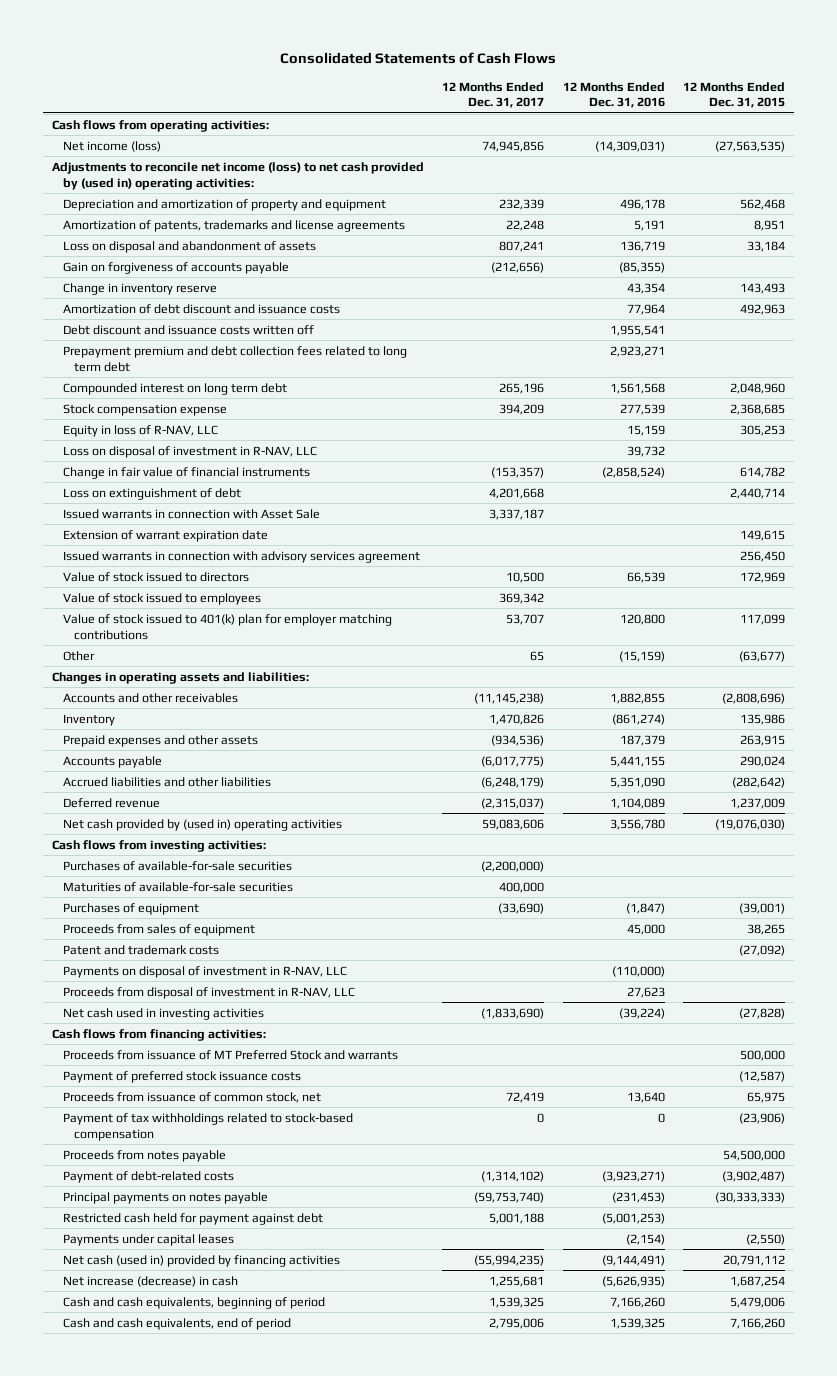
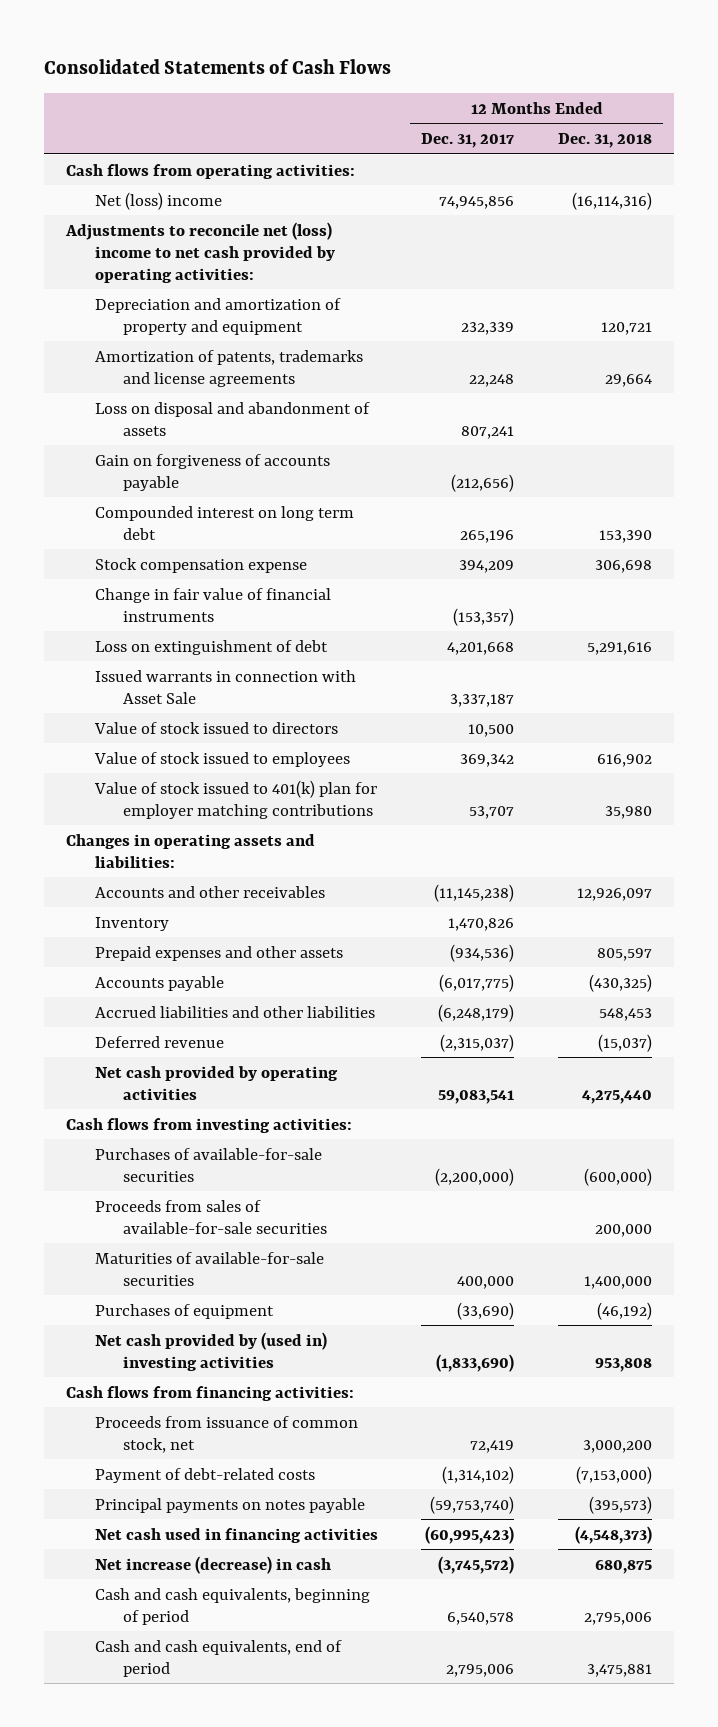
- | 12 Months Ended Dec. 31, 2017 | 12 Months Ended Dec. 31, 2016 | 12 Months Ended Dec. 31, 2015
+ | 12 Months Ended Dec. 31, 2017 | 12 Months Ended Dec. 31, 2018
- Net income (loss) | 74,945,856 | (14,309,031) | (27,563,535)
- Adjustments to reconcile net income (loss) to net cash provided by (used in) operating activities:
+ Net (loss) income | 74,945,856 | (16,114,316)
+ Adjustments to reconcile net (loss) income to net cash provided by operating activities:
- Change in inventory reserve | | 43,354 | 143,493
- Amortization of debt discount and issuance costs | | 77,964 | 492,963
- Debt discount and issuance costs written off | | 1,955,541 |
- Prepayment premium and debt collection fees related to long term debt | | 2,923,271 |
- Equity in loss of R-NAV, LLC | | 15,159 | 305,253
- Loss on disposal of investment in R-NAV, LLC | | 39,732 |
- Extension of warrant expiration date | | | 149,615
- Issued warrants in connection with advisory services agreement | | | 256,450
- Other | 65 | (15,159) | (63,677)
- Net cash provided by (used in) operating activities | 59,083,606 | 3,556,780 | (19,076,030)
+ Net cash provided by operating activities | 59,083,541 | 4,275,440
+ Proceeds from sales of available-for-sale securities | | 200,000
- Proceeds from sales of equipment | | 45,000 | 38,265
- Patent and trademark costs | | | (27,092)
- Payments on disposal of investment in R-NAV, LLC | | (110,000) |
- Proceeds from disposal of investment in R-NAV, LLC | | 27,623 |
- Net cash used in investing activities | (1,833,690) | (39,224) | (27,828)
+ Net cash provided by (used in) investing activities | (1,833,690) | 953,808
- Proceeds from issuance of MT Preferred Stock and warrants | | | 500,000
- Payment of preferred stock issuance costs | | | (12,587)
- Payment of tax withholdings related to stock-based compensation | 0 | 0 | (23,906)
- Proceeds from notes payable | | | 54,500,000
- Restricted cash held for payment against debt | 5,001,188 | (5,001,253) |
- Payments under capital leases | | (2,154) | (2,550)
- Net cash (used in) provided by financing activities | (55,994,235) | (9,144,491) | 20,791,112
- Net increase (decrease) in cash | 1,255,681 | (5,626,935) | 1,687,254
- Cash and cash equivalents, beginning of period | 1,539,325 | 7,166,260 | 5,479,006
+ Net cash used in financing activities | (60,995,423) | (4,548,373)
+ Net increase (decrease) in cash | (3,745,572) | 680,875
+ Cash and cash equivalents, beginning of period | 6,540,578 | 2,795,006

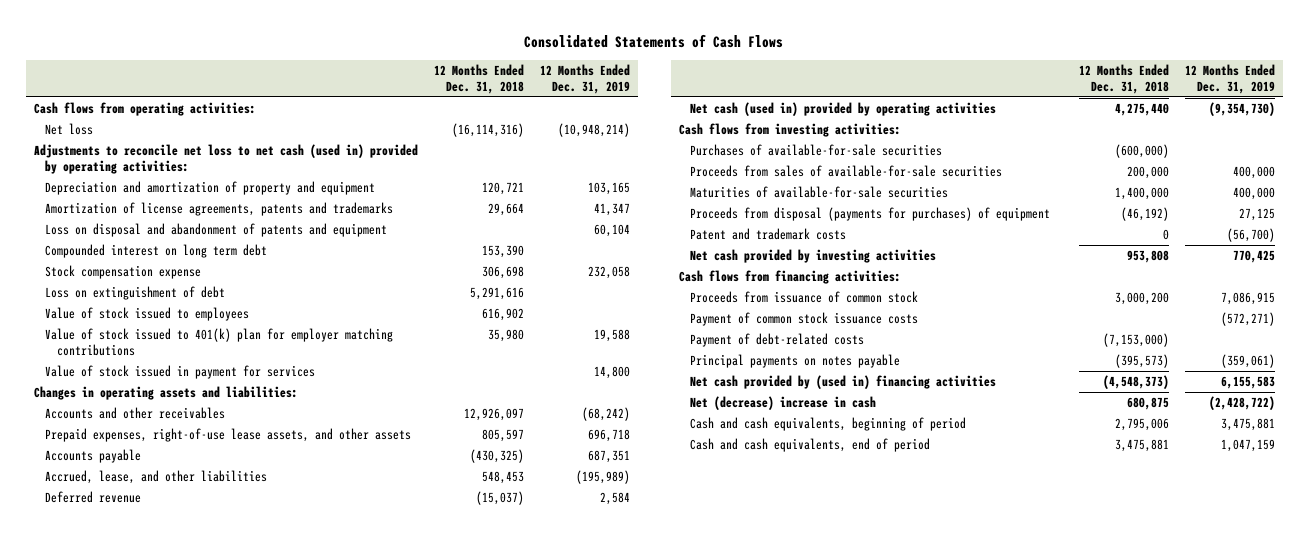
- | 12 Months Ended Dec. 31, 2017 | 12 Months Ended Dec. 31, 2018
+ | 12 Months Ended Dec. 31, 2018 | 12 Months Ended Dec. 31, 2019
- Net (loss) income | 74,945,856 | (16,114,316)
- Adjustments to reconcile net (loss) income to net cash provided by operating activities:
+ Net loss | (16,114,316) | (10,948,214)
+ Adjustments to reconcile net loss to net cash (used in) provided by operating activities:
- Amortization of patents, trademarks and license agreements | 22,248 | 29,664
- Loss on disposal and abandonment of assets | 807,241 |
- Gain on forgiveness of accounts payable | (212,656) |
+ Amortization of license agreements, patents and trademarks | 29,664 | 41,347
+ Loss on disposal and abandonment of patents and equipment | | 60,104
- Change in fair value of financial instruments | (153,357) |
- Issued warrants in connection with Asset Sale | 3,337,187 |
- Value of stock issued to directors | 10,500 |
+ Value of stock issued in payment for services | | 14,800
- Inventory | 1,470,826 |
- Prepaid expenses and other assets | (934,536) | 805,597
+ Prepaid expenses, right-of-use lease assets, and other assets | 805,597 | 696,718
- Accrued liabilities and other liabilities | (6,248,179) | 548,453
+ Accrued, lease, and other liabilities | 548,453 | (195,989)
- Net cash provided by operating activities | 59,083,541 | 4,275,440
+ Net cash (used in) provided by operating activities | 4,275,440 | (9,354,730)
- Purchases of equipment | (33,690) | (46,192)
- Net cash provided by (used in) investing activities | (1,833,690) | 953,808
+ Proceeds from disposal (payments for purchases) of equipment | (46,192) | 27,125
+ Patent and trademark costs | 0 | (56,700)
+ Net cash provided by investing activities | 953,808 | 770,425
- Proceeds from issuance of common stock, net | 72,419 | 3,000,200
+ Proceeds from issuance of common stock | 3,000,200 | 7,086,915
+ Payment of common stock issuance costs | | (572,271)
- Net cash used in financing activities | (60,995,423) | (4,548,373)
- Net increase (decrease) in cash | (3,745,572) | 680,875
+ Net cash provided by (used in) financing activities | (4,548,373) | 6,155,583
+ Net (decrease) increase in cash | 680,875 | (2,428,722)

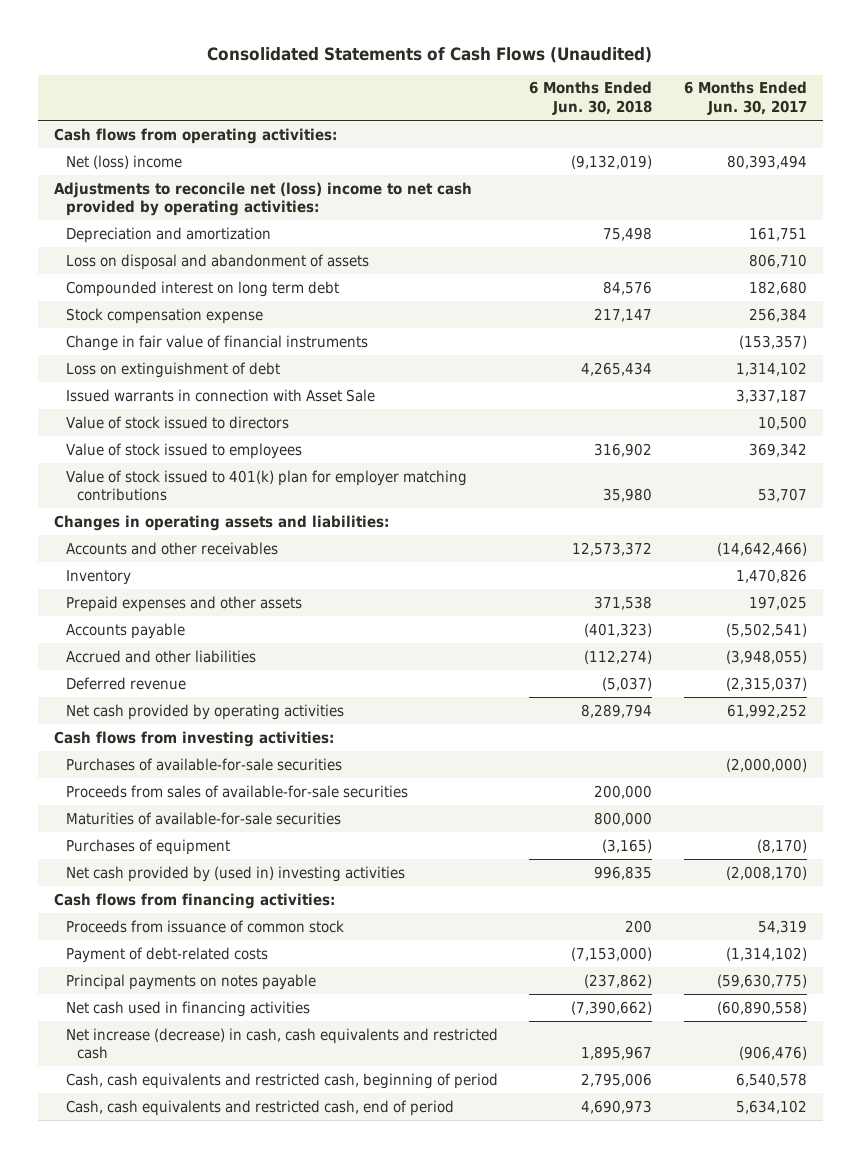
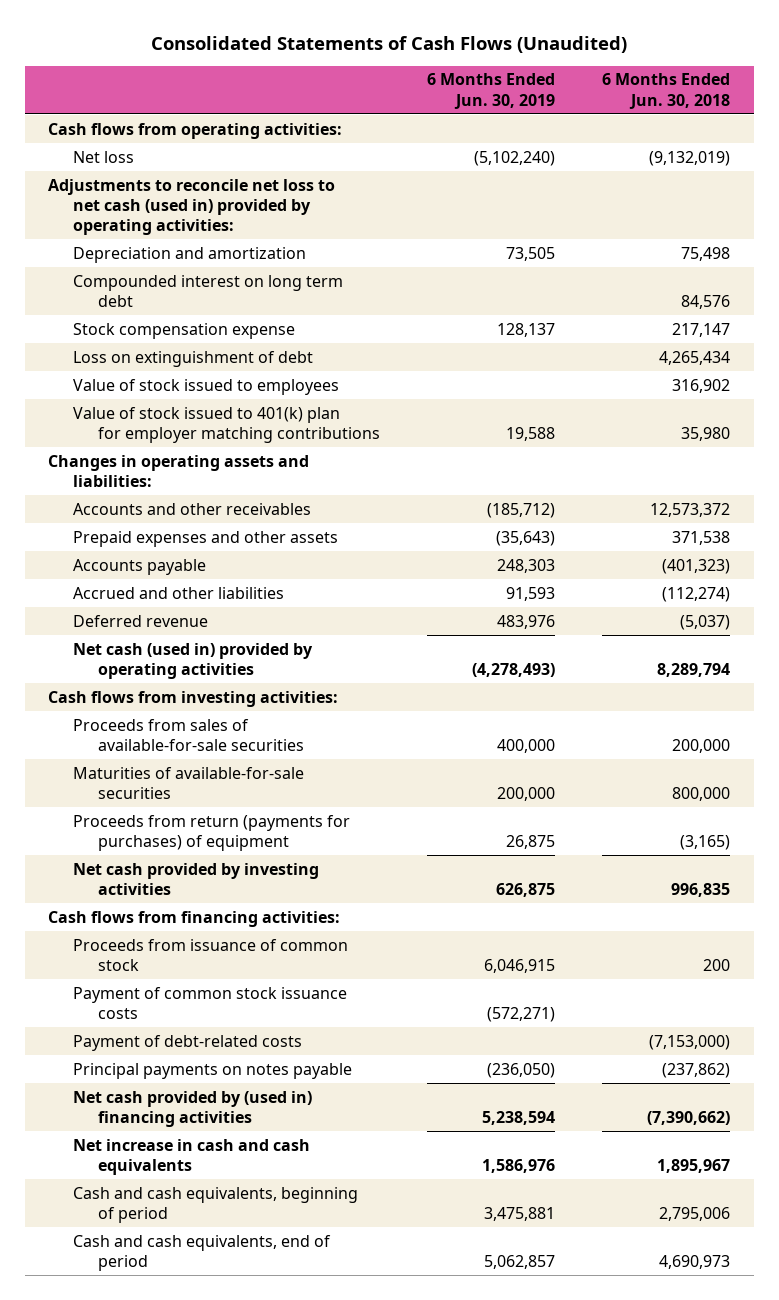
- | 6 Months Ended Jun. 30, 2018 | 6 Months Ended Jun. 30, 2017
+ | 6 Months Ended Jun. 30, 2019 | 6 Months Ended Jun. 30, 2018
- Net (loss) income | (9,132,019) | 80,393,494
- Adjustments to reconcile net (loss) income to net cash provided by operating activities:
+ Net loss | (5,102,240) | (9,132,019)
+ Adjustments to reconcile net loss to net cash (used in) provided by operating activities:
- Loss on disposal and abandonment of assets | | 806,710
- Change in fair value of financial instruments | | (153,357)
- Issued warrants in connection with Asset Sale | | 3,337,187
- Value of stock issued to directors | | 10,500
- Inventory | | 1,470,826
- Net cash provided by operating activities | 8,289,794 | 61,992,252
+ Net cash (used in) provided by operating activities | (4,278,493) | 8,289,794
- Purchases of available-for-sale securities | | (2,000,000)
- Purchases of equipment | (3,165) | (8,170)
- Net cash provided by (used in) investing activities | 996,835 | (2,008,170)
+ Proceeds from return (payments for purchases) of equipment | 26,875 | (3,165)
+ Net cash provided by investing activities | 626,875 | 996,835
+ Payment of common stock issuance costs | (572,271) |
- Net cash used in financing activities | (7,390,662) | (60,890,558)
- Net increase (decrease) in cash, cash equivalents and restricted cash | 1,895,967 | (906,476)
- Cash, cash equivalents and restricted cash, beginning of period | 2,795,006 | 6,540,578
- Cash, cash equivalents and restricted cash, end of period | 4,690,973 | 5,634,102
+ Net cash provided by (used in) financing activities | 5,238,594 | (7,390,662)
+ Net increase in cash and cash equivalents | 1,586,976 | 1,895,967
+ Cash and cash equivalents, beginning of period | 3,475,881 | 2,795,006
+ Cash and cash equivalents, end of period | 5,062,857 | 4,690,973

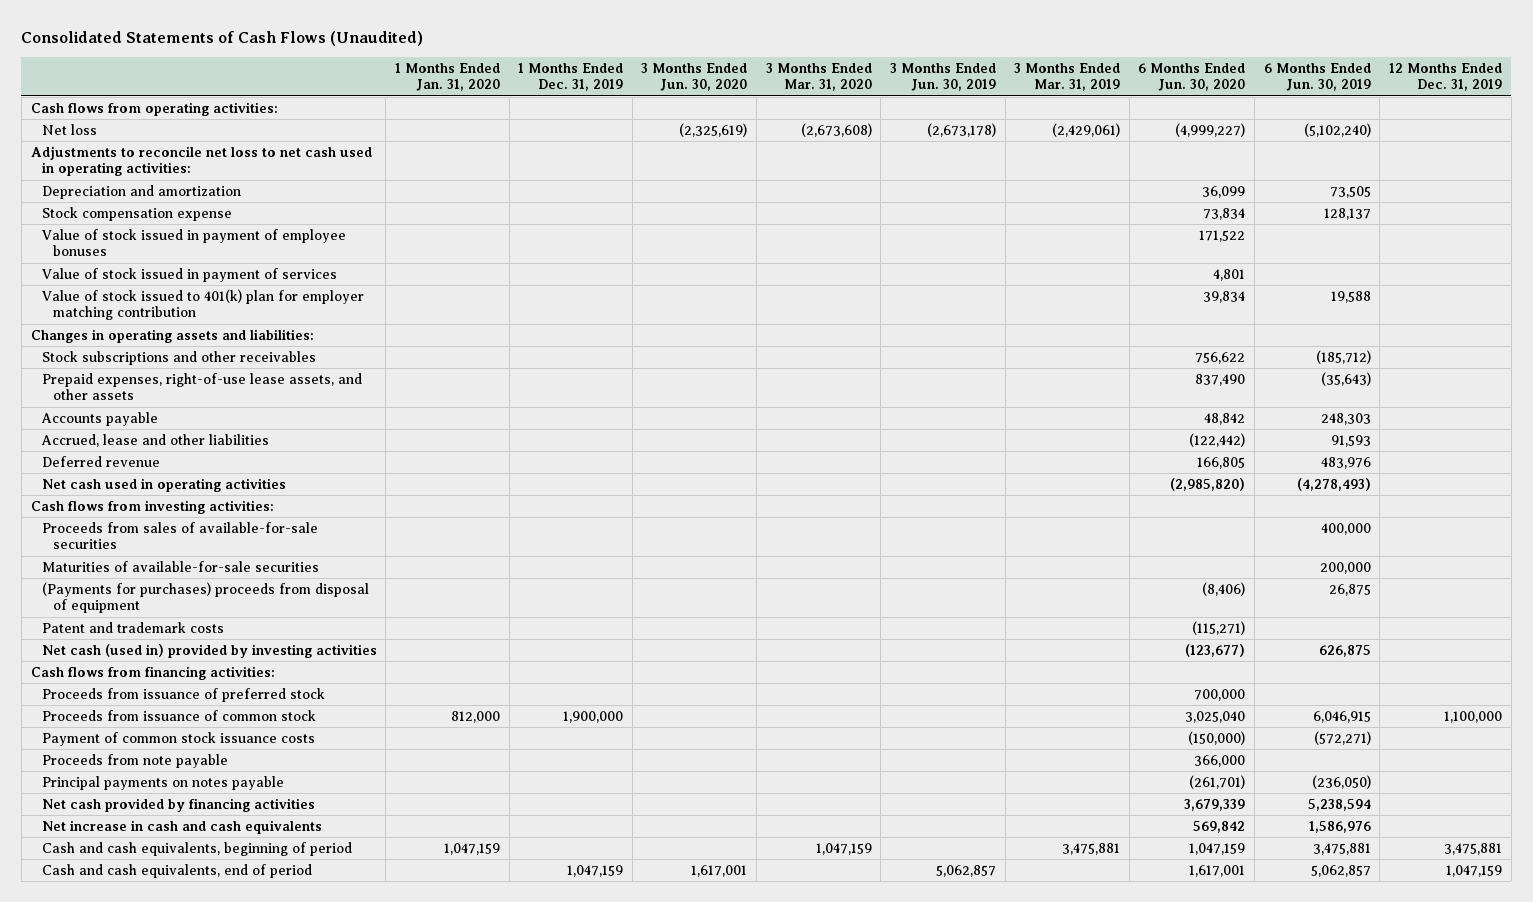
- | 6 Months Ended Jun. 30, 2019 | 6 Months Ended Jun. 30, 2018
+ | 1 Months Ended Jan. 31, 2020 | 1 Months Ended Dec. 31, 2019 | 3 Months Ended Jun. 30, 2020 | 3 Months Ended Mar. 31, 2020 | 3 Months Ended Jun. 30, 2019 | 3 Months Ended Mar. 31, 2019 | 6 Months Ended Jun. 30, 2020 | 6 Months Ended Jun. 30, 2019 | 12 Months Ended Dec. 31, 2019
- Adjustments to reconcile net loss to net cash (used in) provided by operating activities:
+ Adjustments to reconcile net loss to net cash used in operating activities:
- Compounded interest on long term debt | | 84,576
- Loss on extinguishment of debt | | 4,265,434
- Value of stock issued to employees | | 316,902
- Value of stock issued to 401(k) plan for employer matching contributions | 19,588 | 35,980
+ Value of stock issued in payment of employee bonuses | | | | | | | 171,522 | |
+ Value of stock issued in payment of services | | | | | | | 4,801 | |
+ Value of stock issued to 401(k) plan for employer matching contribution | | | | | | | 39,834 | 19,588 |
- Accounts and other receivables | (185,712) | 12,573,372
- Prepaid expenses and other assets | (35,643) | 371,538
+ Stock subscriptions and other receivables | | | | | | | 756,622 | (185,712) |
+ Prepaid expenses, right-of-use lease assets, and other assets | | | | | | | 837,490 | (35,643) |
- Accrued and other liabilities | 91,593 | (112,274)
+ Accrued, lease and other liabilities | | | | | | | (122,442) | 91,593 |
- Net cash (used in) provided by operating activities | (4,278,493) | 8,289,794
+ Net cash used in operating activities | | | | | | | (2,985,820) | (4,278,493) |
- Proceeds from return (payments for purchases) of equipment | 26,875 | (3,165)
- Net cash provided by investing activities | 626,875 | 996,835
+ (Payments for purchases) proceeds from disposal of equipment | | | | | | | (8,406) | 26,875 |
+ Patent and trademark costs | | | | | | | (115,271) | |
+ Net cash (used in) provided by investing activities | | | | | | | (123,677) | 626,875 |
+ Proceeds from issuance of preferred stock | | | | | | | 700,000 | |
- Payment of debt-related costs | | (7,153,000)
+ Proceeds from note payable | | | | | | | 366,000 | |
- Net cash provided by (used in) financing activities | 5,238,594 | (7,390,662)
+ Net cash provided by financing activities | | | | | | | 3,679,339 | 5,238,594 |

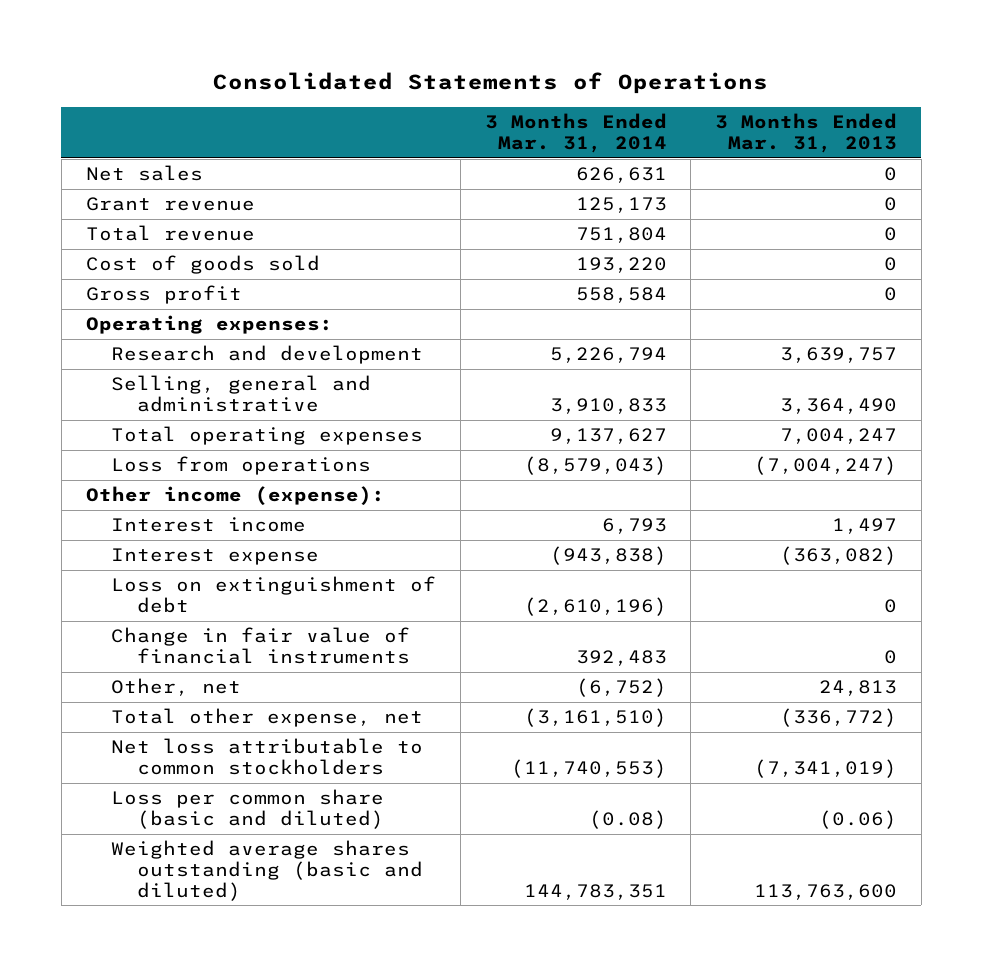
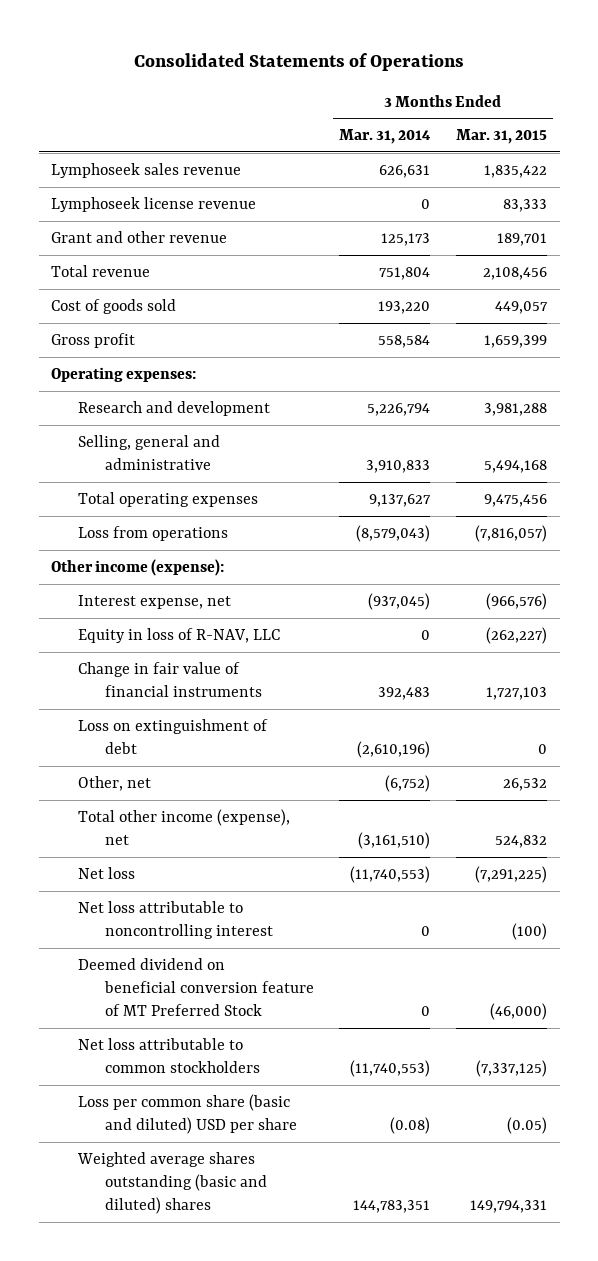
- | 3 Months Ended Mar. 31, 2014 | 3 Months Ended Mar. 31, 2013
+ | 3 Months Ended Mar. 31, 2014 | 3 Months Ended Mar. 31, 2015
- Net sales | 626,631 | 0
- Grant revenue | 125,173 | 0
+ Lymphoseek sales revenue | 626,631 | 1,835,422
+ Lymphoseek license revenue | 0 | 83,333
+ Grant and other revenue | 125,173 | 189,701
- Interest income | 6,793 | 1,497
- Interest expense | (943,838) | (363,082)
+ Interest expense, net | (937,045) | (966,576)
+ Equity in loss of R-NAV, LLC | 0 | (262,227)
moved down: Loss on extinguishment of debt | (2,610,196) | 0
- Total other expense, net | (3,161,510) | (336,772)
+ Total other income (expense), net | (3,161,510) | 524,832
+ Net loss | (11,740,553) | (7,291,225)
+ Net loss attributable to noncontrolling interest | 0 | (100)
+ Deemed dividend on beneficial conversion feature of MT Preferred Stock | 0 | (46,000)
- Loss per common share (basic and diluted) | (0.08) | (0.06)
- Weighted average shares outstanding (basic and diluted) | 144,783,351 | 113,763,600
+ Loss per common share (basic and diluted) USD per share | (0.08) | (0.05)
+ Weighted average shares outstanding (basic and diluted) shares | 144,783,351 | 149,794,331

